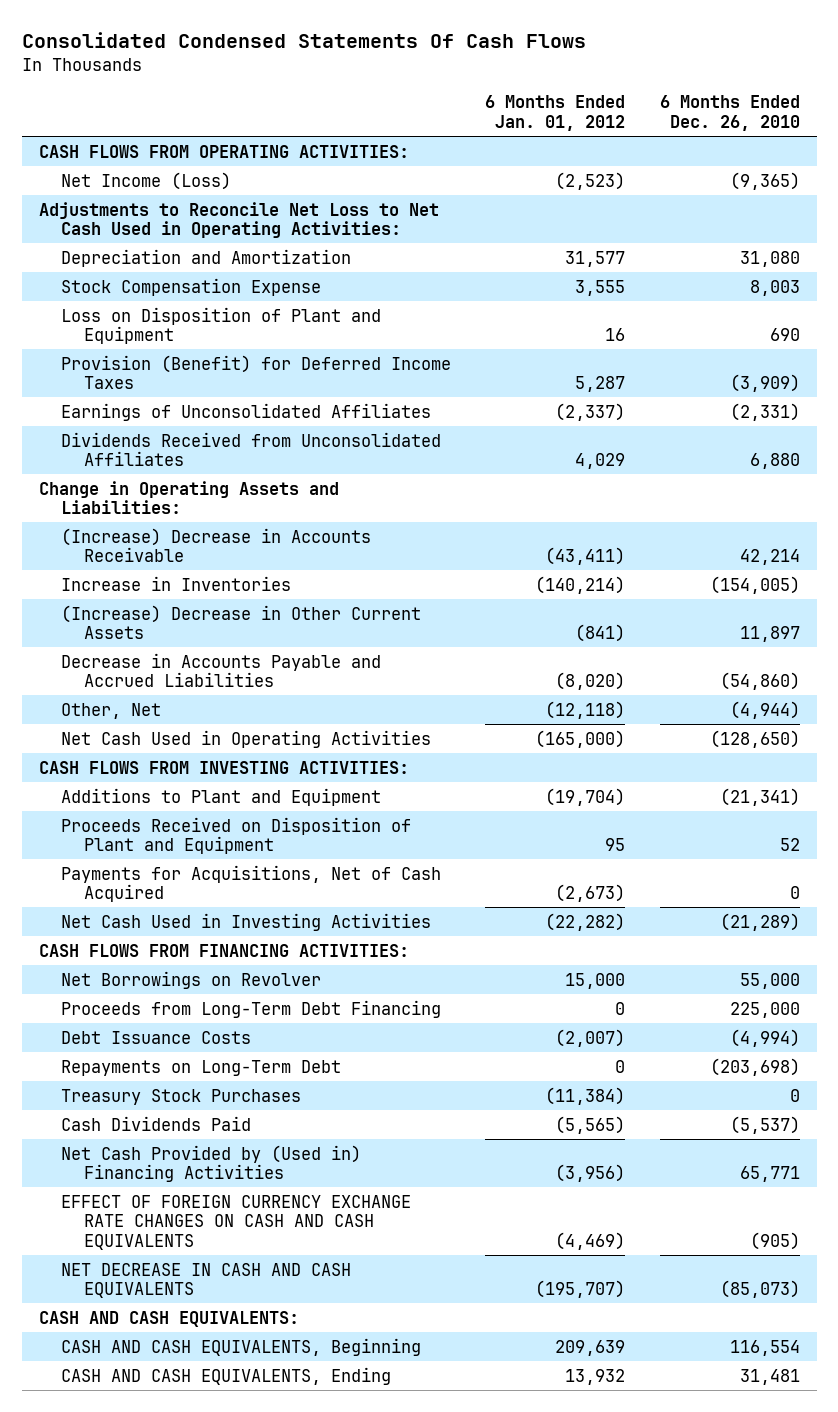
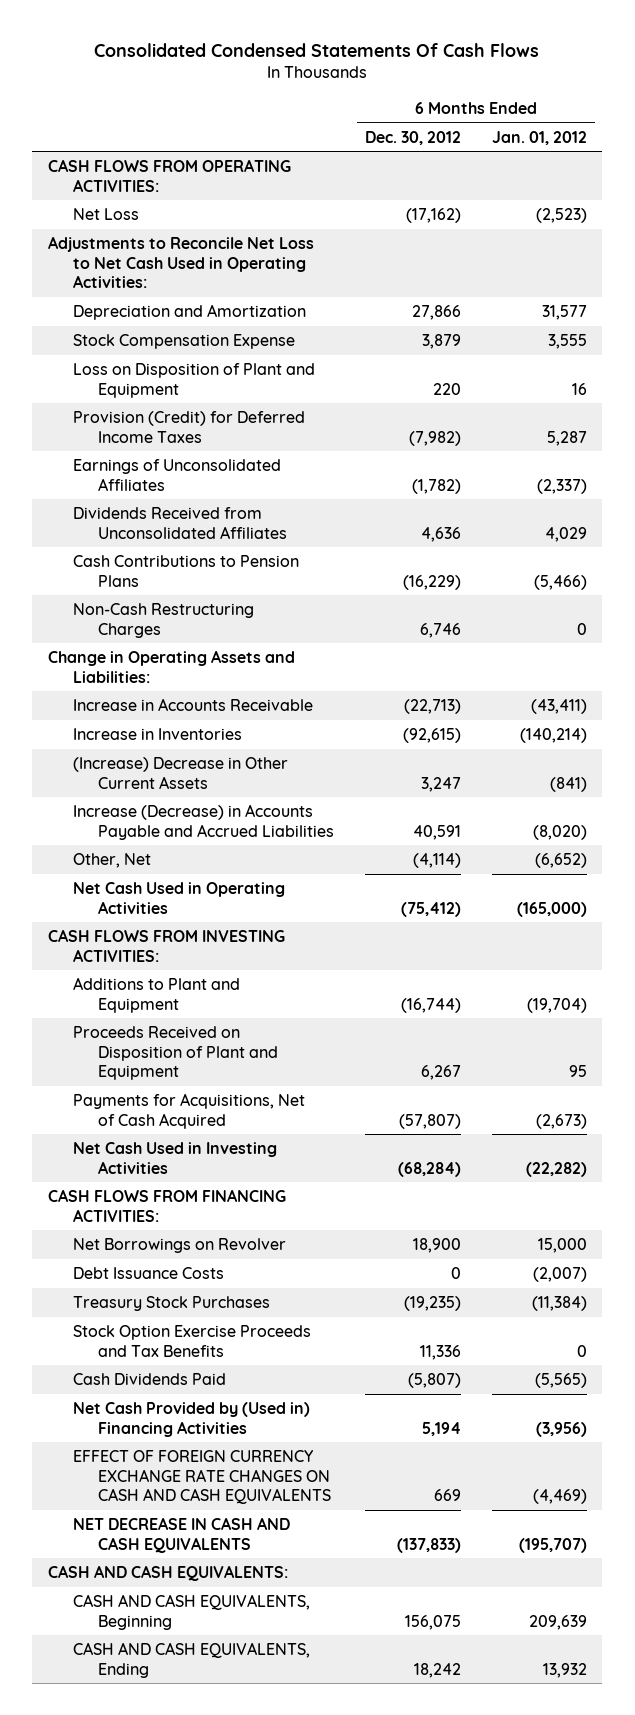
- | 6 Months Ended Jan. 01, 2012 | 6 Months Ended Dec. 26, 2010
+ | 6 Months Ended Dec. 30, 2012 | 6 Months Ended Jan. 01, 2012
- Net Income (Loss) | (2,523) | (9,365)
+ Net Loss | (17,162) | (2,523)
- Provision (Benefit) for Deferred Income Taxes | 5,287 | (3,909)
+ Provision (Credit) for Deferred Income Taxes | (7,982) | 5,287
+ Cash Contributions to Pension Plans | (16,229) | (5,466)
+ Non-Cash Restructuring Charges | 6,746 | 0
- (Increase) Decrease in Accounts Receivable | (43,411) | 42,214
+ Increase in Accounts Receivable | (22,713) | (43,411)
- Decrease in Accounts Payable and Accrued Liabilities | (8,020) | (54,860)
- Other, Net | (12,118) | (4,944)
+ Increase (Decrease) in Accounts Payable and Accrued Liabilities | 40,591 | (8,020)
+ Other, Net | (4,114) | (6,652)
- Proceeds from Long-Term Debt Financing | 0 | 225,000
- Repayments on Long-Term Debt | 0 | (203,698)
+ Stock Option Exercise Proceeds and Tax Benefits | 11,336 | 0

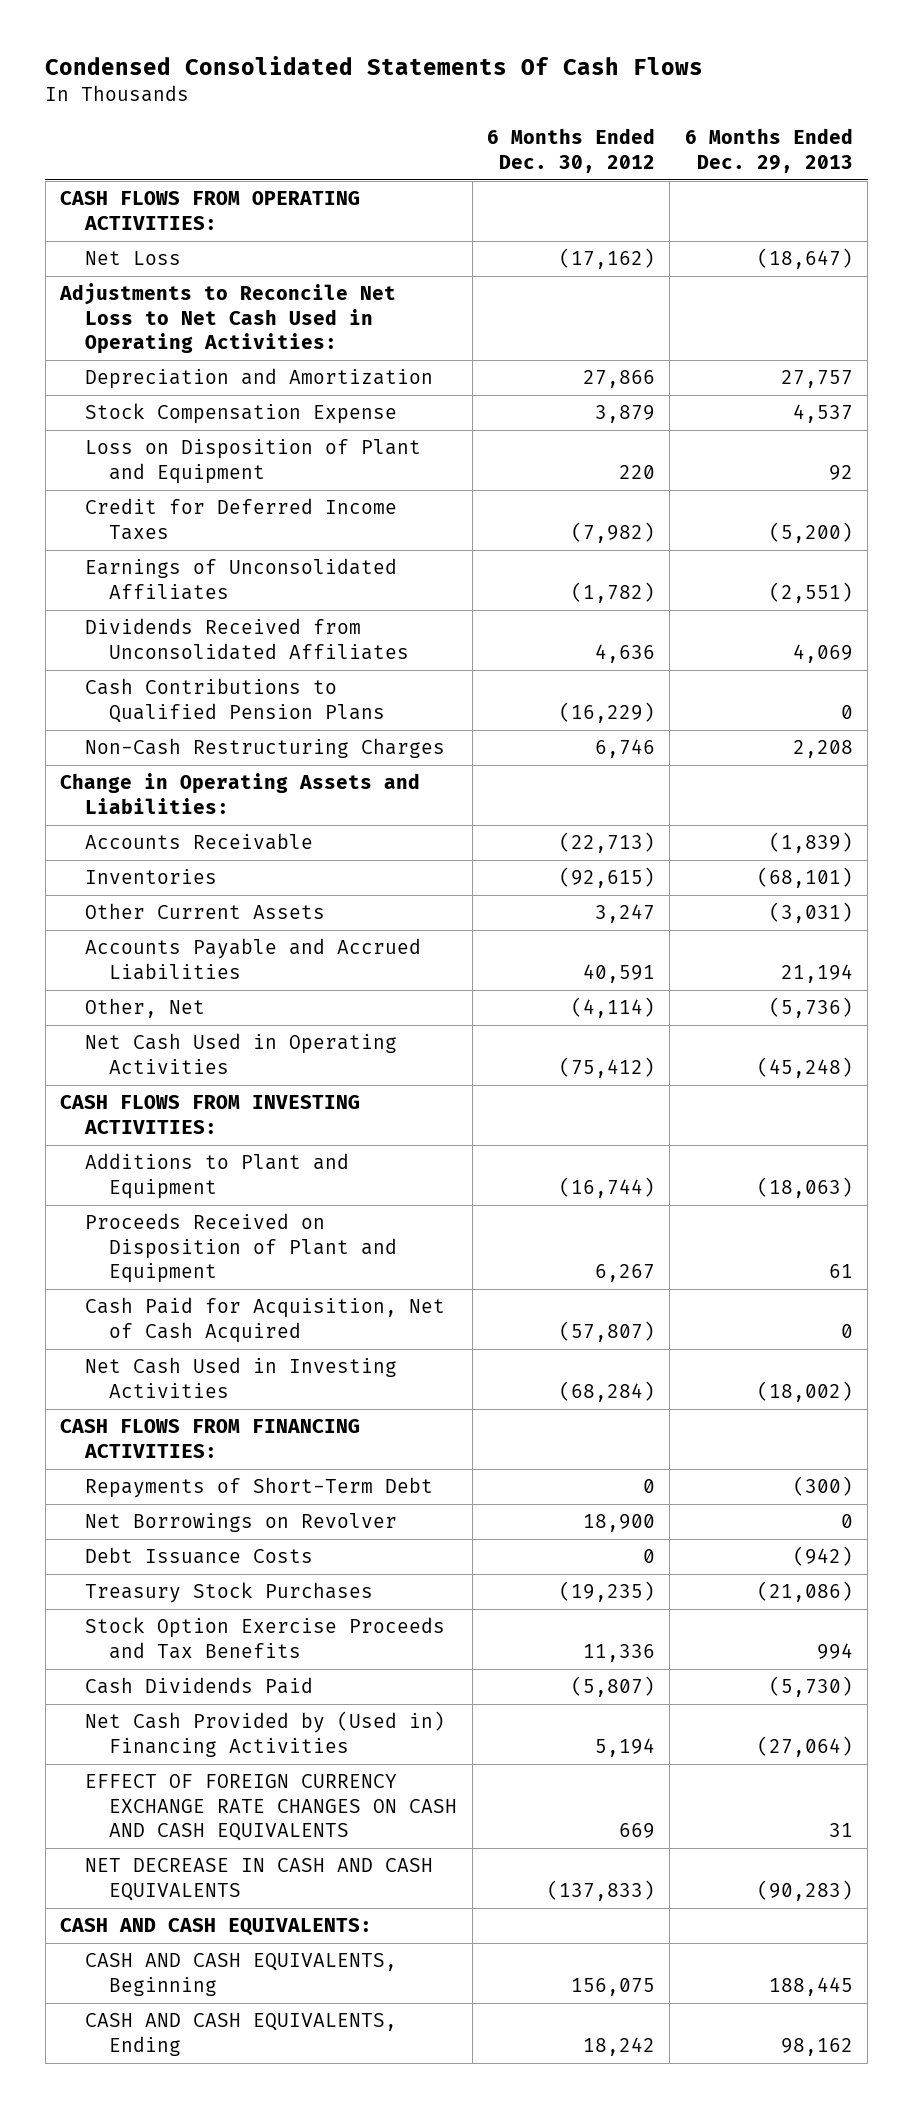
- Consolidated Condensed Statements Of Cash Flows
+ Condensed Consolidated Statements Of Cash Flows
- | 6 Months Ended Dec. 30, 2012 | 6 Months Ended Jan. 01, 2012
+ | 6 Months Ended Dec. 30, 2012 | 6 Months Ended Dec. 29, 2013
- Provision (Credit) for Deferred Income Taxes | (7,982) | 5,287
+ Credit for Deferred Income Taxes | (7,982) | (5,200)
- Cash Contributions to Pension Plans | (16,229) | (5,466)
+ Cash Contributions to Qualified Pension Plans | (16,229) | 0
- Increase in Accounts Receivable | (22,713) | (43,411)
- Increase in Inventories | (92,615) | (140,214)
- (Increase) Decrease in Other Current Assets | 3,247 | (841)
- Increase (Decrease) in Accounts Payable and Accrued Liabilities | 40,591 | (8,020)
+ Accounts Receivable | (22,713) | (1,839)
+ Inventories | (92,615) | (68,101)
+ Other Current Assets | 3,247 | (3,031)
+ Accounts Payable and Accrued Liabilities | 40,591 | 21,194
- Payments for Acquisitions, Net of Cash Acquired | (57,807) | (2,673)
+ Cash Paid for Acquisition, Net of Cash Acquired | (57,807) | 0
+ Repayments of Short-Term Debt | 0 | (300)

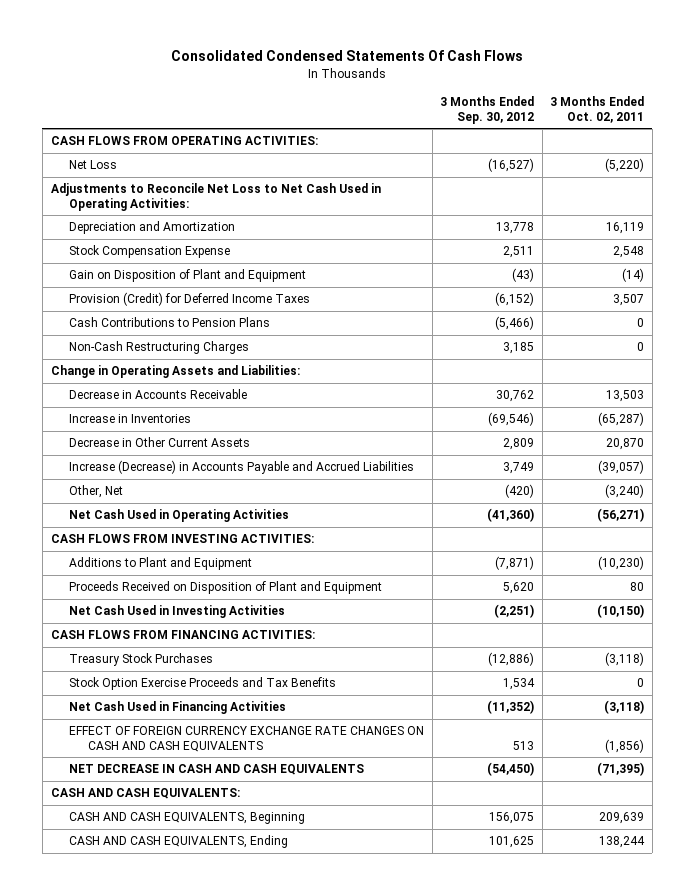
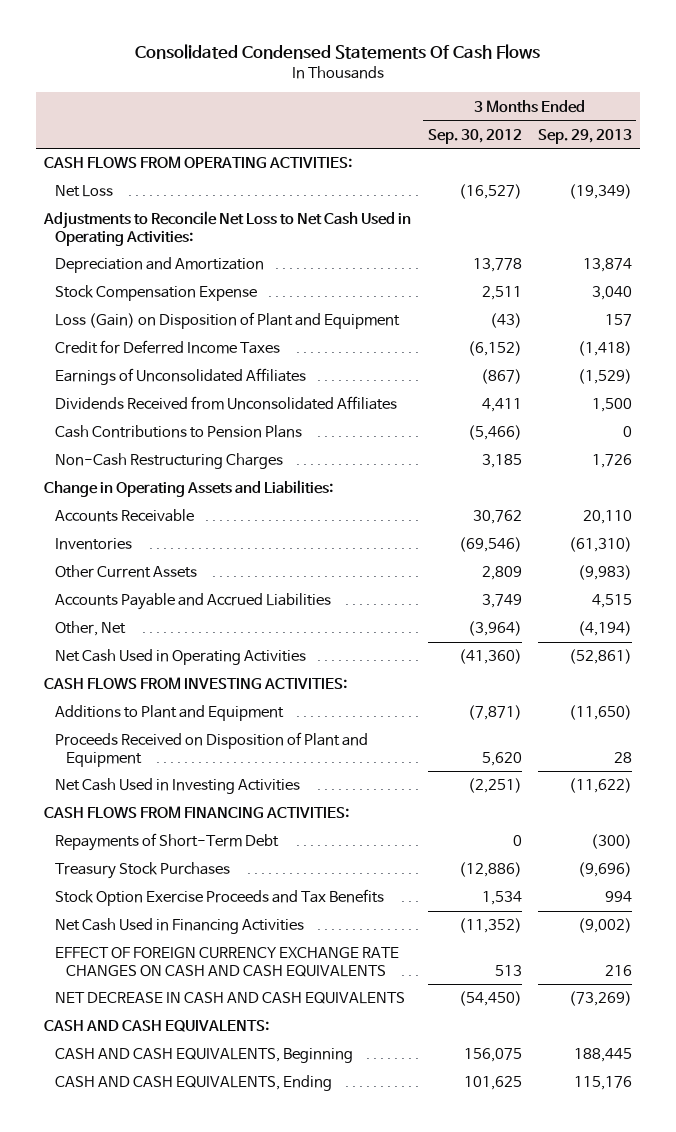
- | 3 Months Ended Sep. 30, 2012 | 3 Months Ended Oct. 02, 2011
+ | 3 Months Ended Sep. 30, 2012 | 3 Months Ended Sep. 29, 2013
- Gain on Disposition of Plant and Equipment | (43) | (14)
- Provision (Credit) for Deferred Income Taxes | (6,152) | 3,507
+ Loss (Gain) on Disposition of Plant and Equipment | (43) | 157
+ Credit for Deferred Income Taxes | (6,152) | (1,418)
+ Earnings of Unconsolidated Affiliates | (867) | (1,529)
+ Dividends Received from Unconsolidated Affiliates | 4,411 | 1,500
- Decrease in Accounts Receivable | 30,762 | 13,503
- Increase in Inventories | (69,546) | (65,287)
- Decrease in Other Current Assets | 2,809 | 20,870
- Increase (Decrease) in Accounts Payable and Accrued Liabilities | 3,749 | (39,057)
- Other, Net | (420) | (3,240)
+ Accounts Receivable | 30,762 | 20,110
+ Inventories | (69,546) | (61,310)
+ Other Current Assets | 2,809 | (9,983)
+ Accounts Payable and Accrued Liabilities | 3,749 | 4,515
+ Other, Net | (3,964) | (4,194)
+ Repayments of Short-Term Debt | 0 | (300)

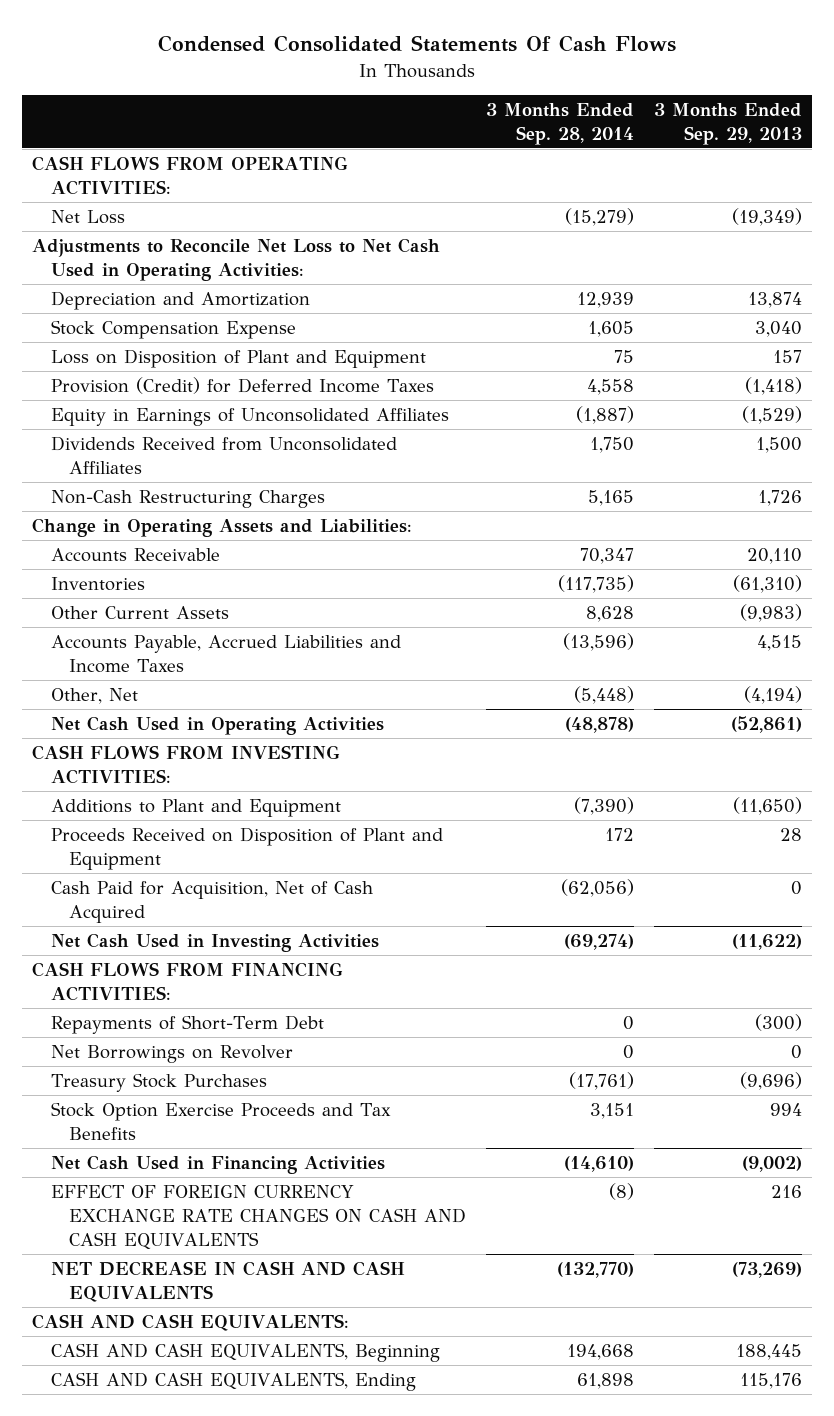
- Consolidated Condensed Statements Of Cash Flows
+ Condensed Consolidated Statements Of Cash Flows
- | 3 Months Ended Sep. 30, 2012 | 3 Months Ended Sep. 29, 2013
+ | 3 Months Ended Sep. 28, 2014 | 3 Months Ended Sep. 29, 2013
- Loss (Gain) on Disposition of Plant and Equipment | (43) | 157
- Credit for Deferred Income Taxes | (6,152) | (1,418)
- Earnings of Unconsolidated Affiliates | (867) | (1,529)
+ Loss on Disposition of Plant and Equipment | 75 | 157
+ Provision (Credit) for Deferred Income Taxes | 4,558 | (1,418)
+ Equity in Earnings of Unconsolidated Affiliates | (1,887) | (1,529)
- Cash Contributions to Pension Plans | (5,466) | 0
- Accounts Payable and Accrued Liabilities | 3,749 | 4,515
+ Accounts Payable, Accrued Liabilities and Income Taxes | (13,596) | 4,515
+ Cash Paid for Acquisition, Net of Cash Acquired | (62,056) | 0
+ Net Borrowings on Revolver | 0 | 0

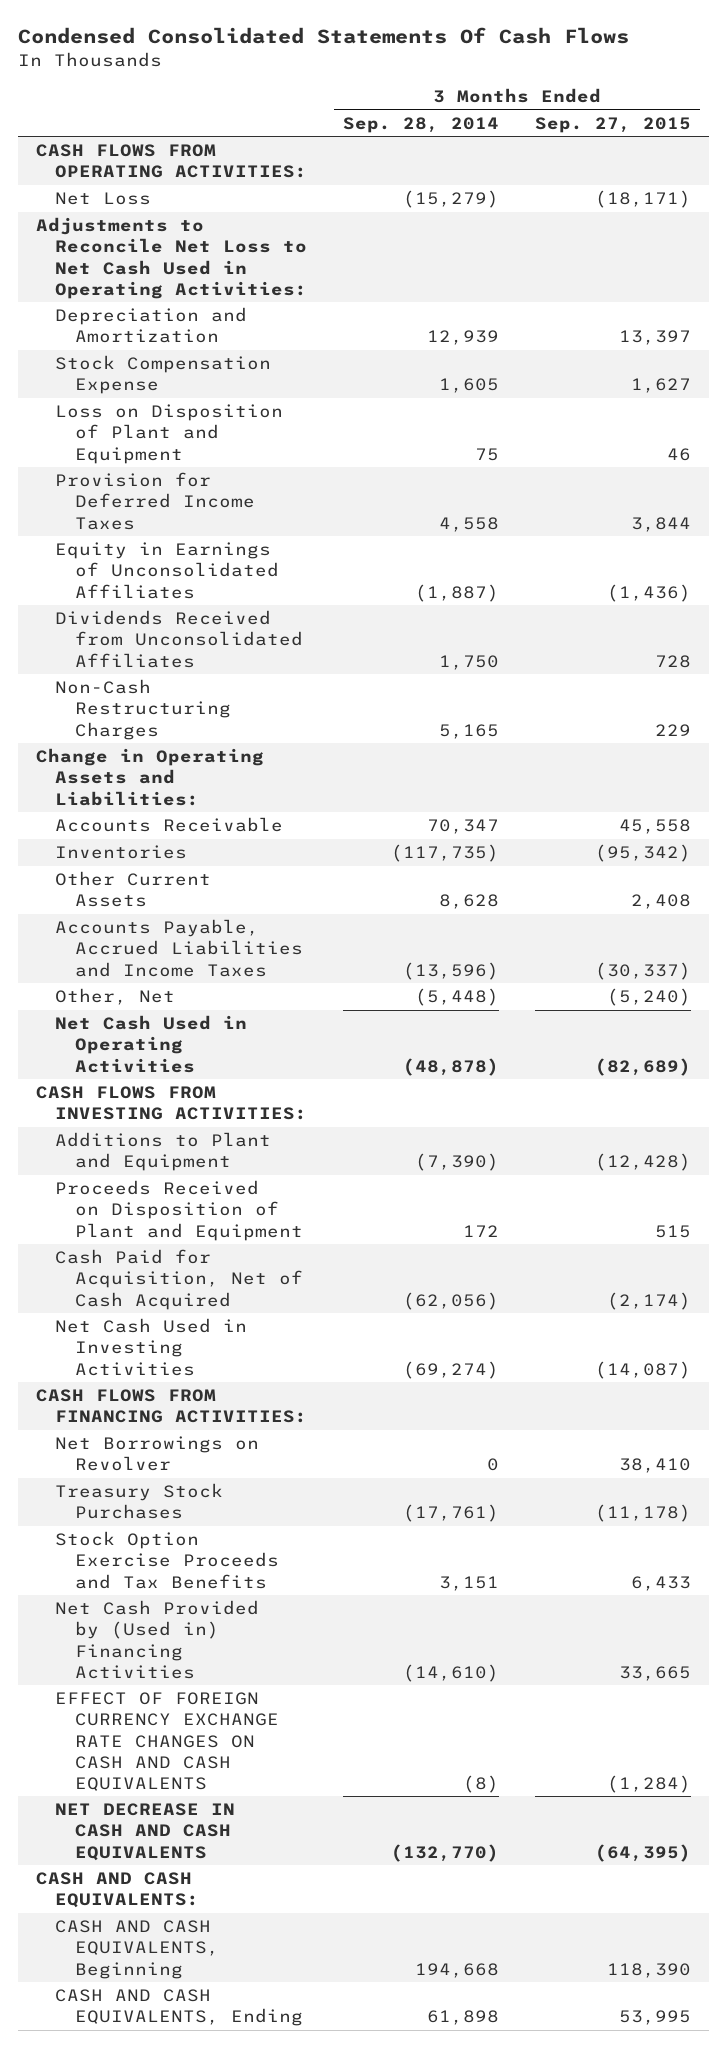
- | 3 Months Ended Sep. 28, 2014 | 3 Months Ended Sep. 29, 2013
+ | 3 Months Ended Sep. 28, 2014 | 3 Months Ended Sep. 27, 2015
- Provision (Credit) for Deferred Income Taxes | 4,558 | (1,418)
+ Provision for Deferred Income Taxes | 4,558 | 3,844
- Repayments of Short-Term Debt | 0 | (300)
- Net Cash Used in Financing Activities | (14,610) | (9,002)
+ Net Cash Provided by (Used in) Financing Activities | (14,610) | 33,665

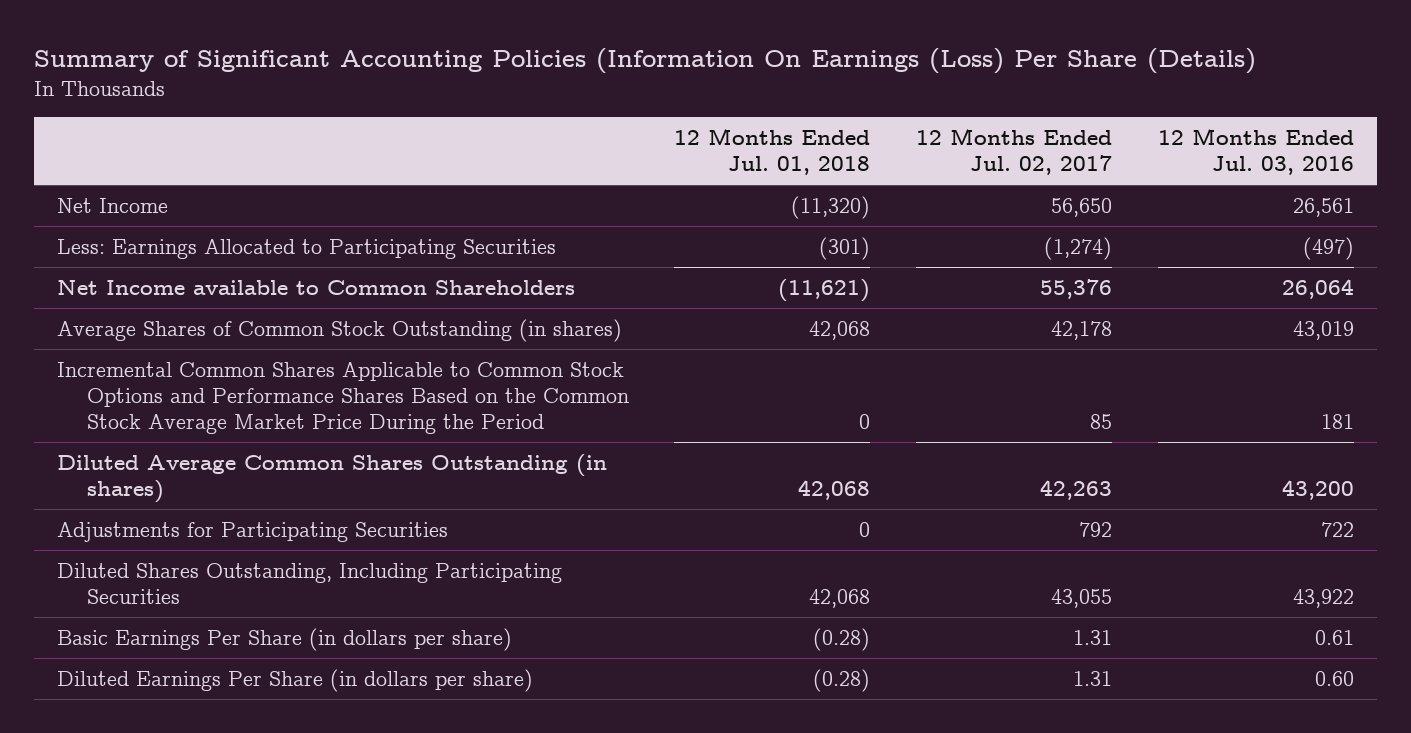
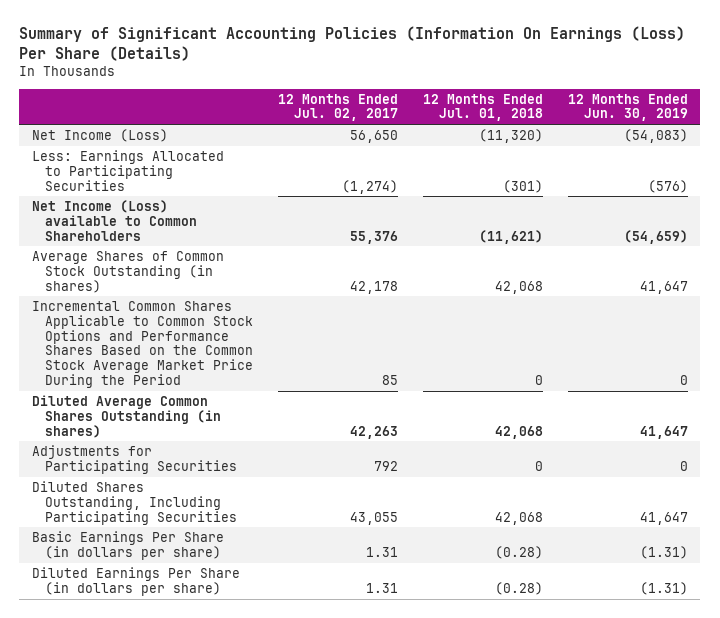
- | 12 Months Ended Jul. 01, 2018 | 12 Months Ended Jul. 02, 2017 | 12 Months Ended Jul. 03, 2016
+ | 12 Months Ended Jul. 02, 2017 | 12 Months Ended Jul. 01, 2018 | 12 Months Ended Jun. 30, 2019
- Net Income | (11,320) | 56,650 | 26,561
+ Net Income (Loss) | 56,650 | (11,320) | (54,083)
- Net Income available to Common Shareholders | (11,621) | 55,376 | 26,064
+ Net Income (Loss) available to Common Shareholders | 55,376 | (11,621) | (54,659)

